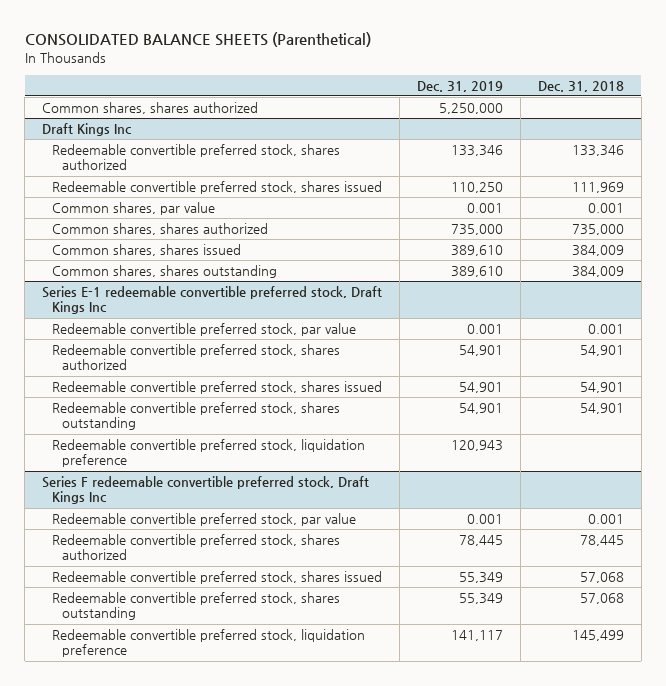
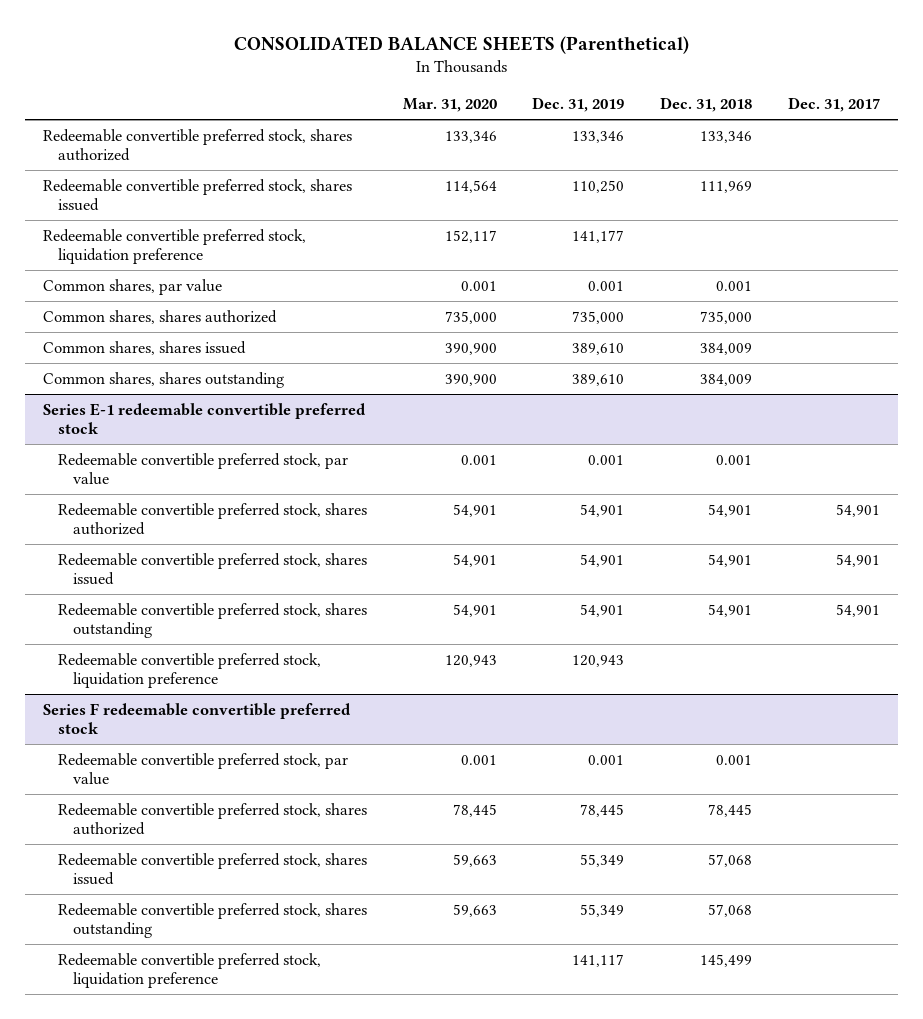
- | Dec. 31, 2019 | Dec. 31, 2018
+ | Mar. 31, 2020 | Dec. 31, 2019 | Dec. 31, 2018 | Dec. 31, 2017
- Common shares, shares authorized | 5,250,000 |
- Draft Kings Inc
+ Redeemable convertible preferred stock, liquidation preference | 152,117 | 141,177 | |
- Series E-1 redeemable convertible preferred stock, Draft Kings Inc
+ Series E-1 redeemable convertible preferred stock
- Series F redeemable convertible preferred stock, Draft Kings Inc
+ Series F redeemable convertible preferred stock

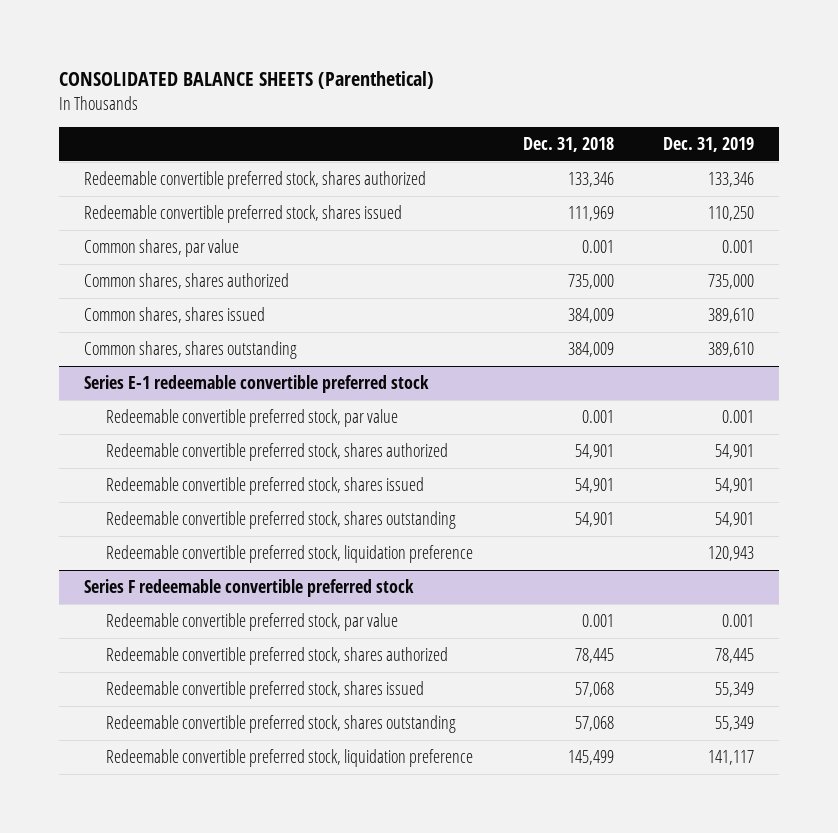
- | Mar. 31, 2020 | Dec. 31, 2019 | Dec. 31, 2018 | Dec. 31, 2017
+ | Dec. 31, 2018 | Dec. 31, 2019
- Redeemable convertible preferred stock, liquidation preference | 152,117 | 141,177 | |

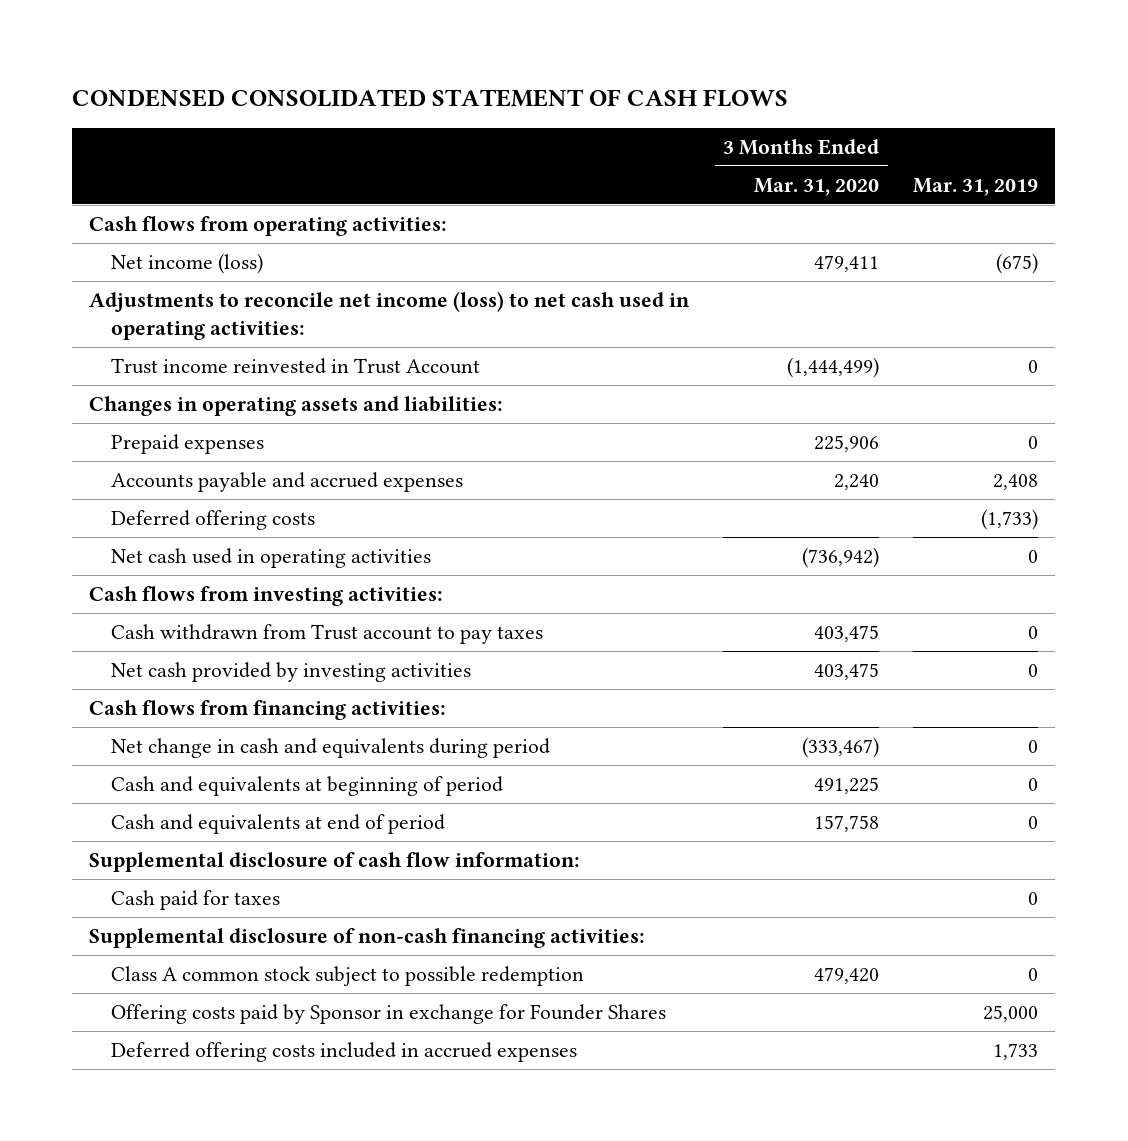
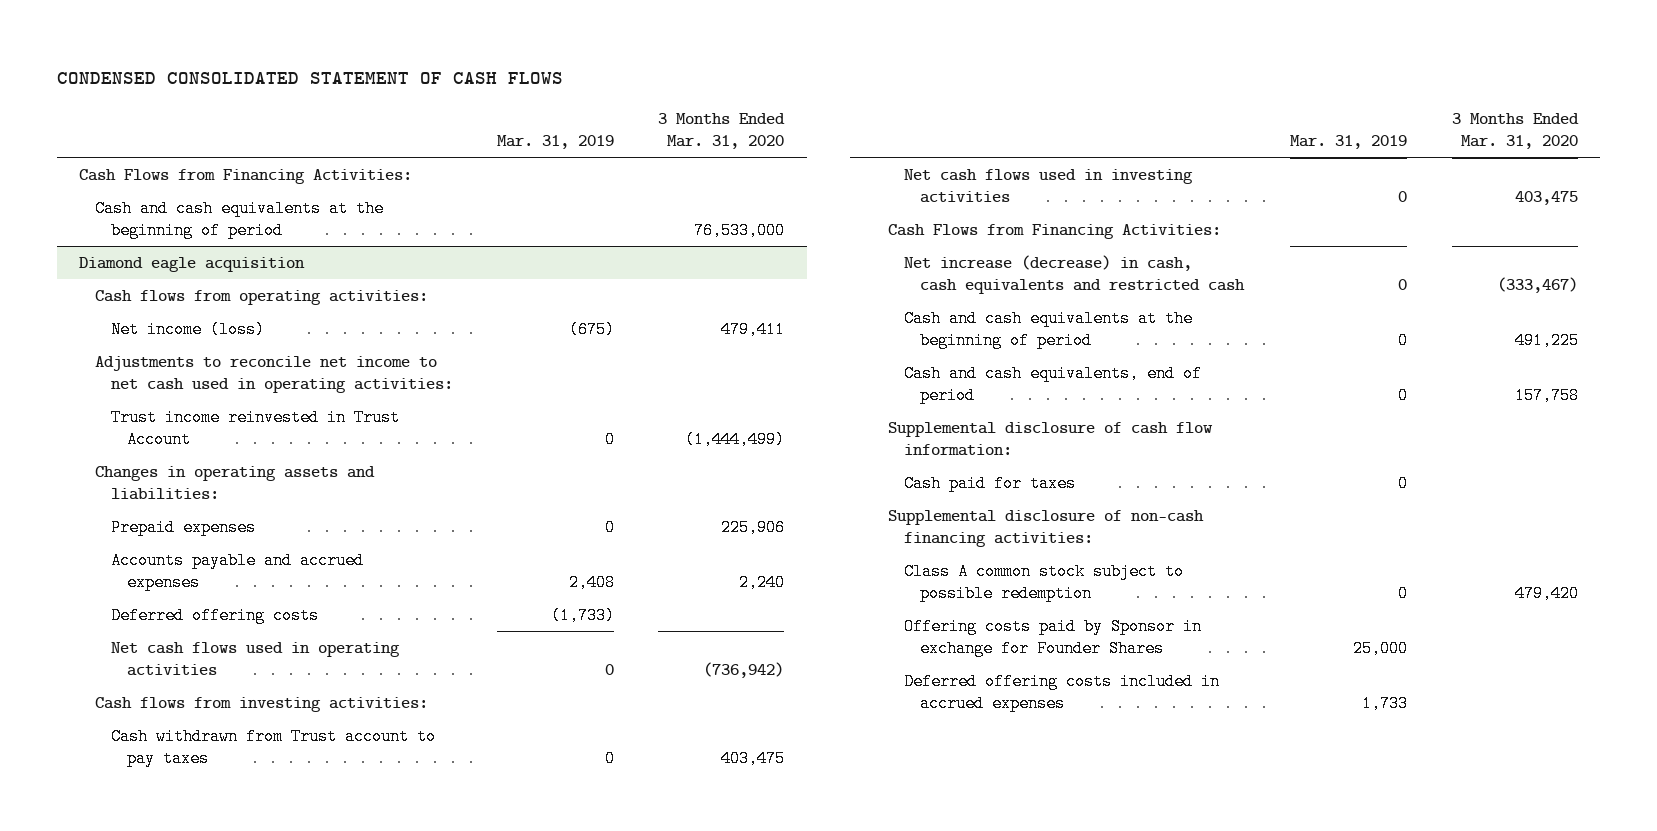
- | 3 Months Ended Mar. 31, 2020 | Mar. 31, 2019
+ | Mar. 31, 2019 | 3 Months Ended Mar. 31, 2020
+ Cash Flows from Financing Activities:
+ Cash and cash equivalents at the beginning of period | | 76,533,000
+ Diamond eagle acquisition
- Adjustments to reconcile net income (loss) to net cash used in operating activities:
+ Adjustments to reconcile net income to net cash used in operating activities:
- Net cash used in operating activities | (736,942) | 0
+ Net cash flows used in operating activities | 0 | (736,942)
- Net cash provided by investing activities | 403,475 | 0
- Cash flows from financing activities:
- Net change in cash and equivalents during period | (333,467) | 0
- Cash and equivalents at beginning of period | 491,225 | 0
- Cash and equivalents at end of period | 157,758 | 0
+ Net cash flows used in investing activities | 0 | 403,475
+ Cash Flows from Financing Activities:
+ Net increase (decrease) in cash, cash equivalents and restricted cash | 0 | (333,467)
+ Cash and cash equivalents at the beginning of period | 0 | 491,225
+ Cash and cash equivalents, end of period | 0 | 157,758

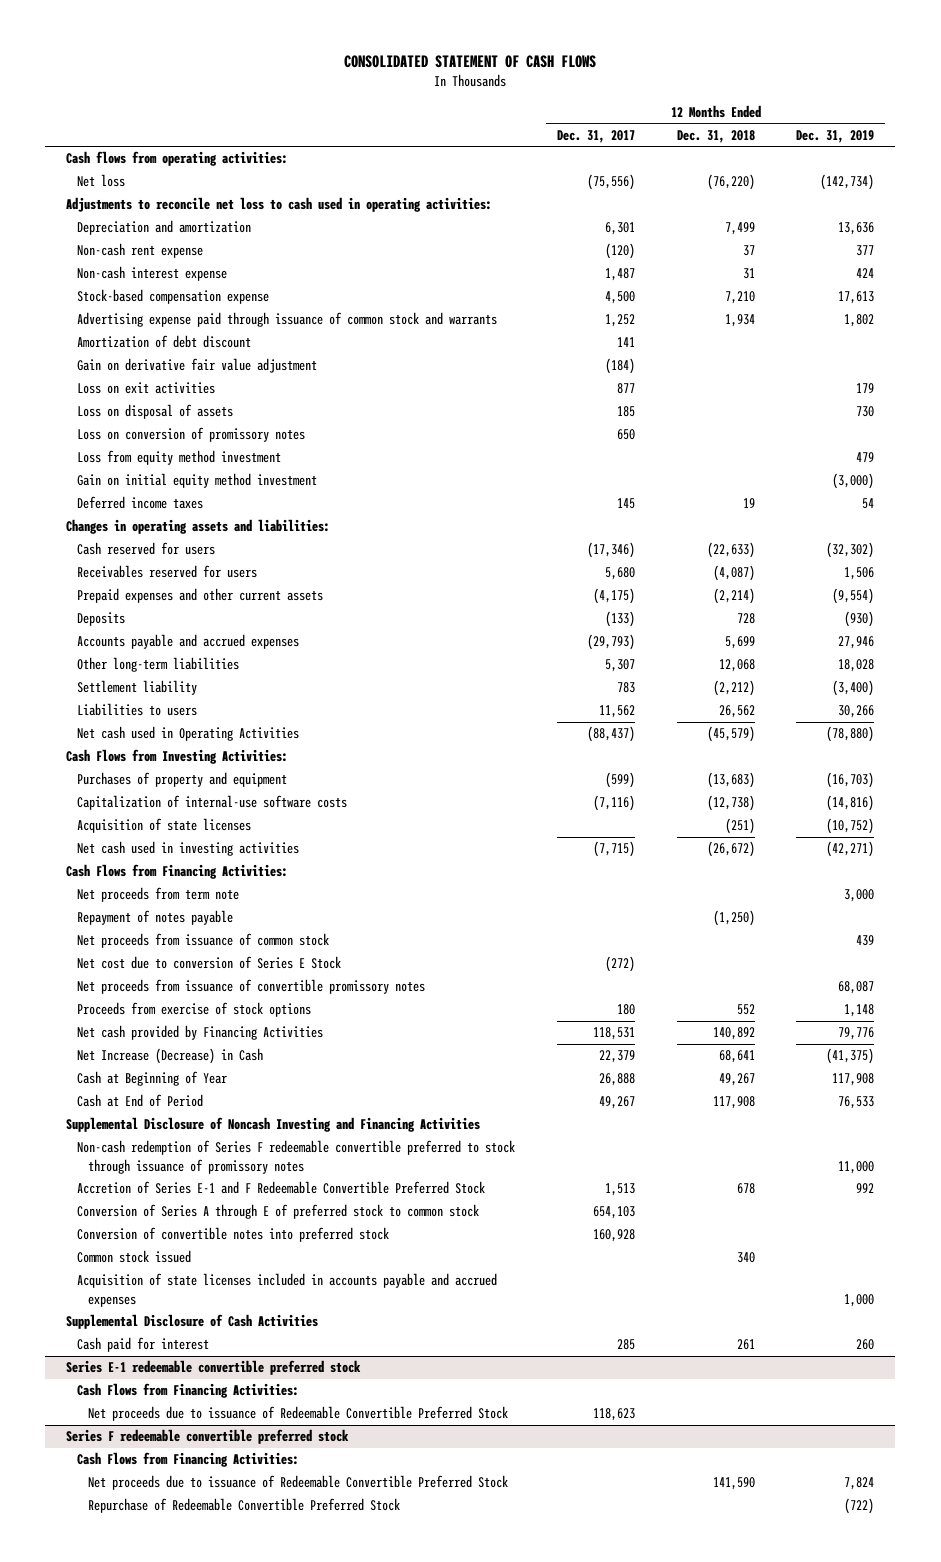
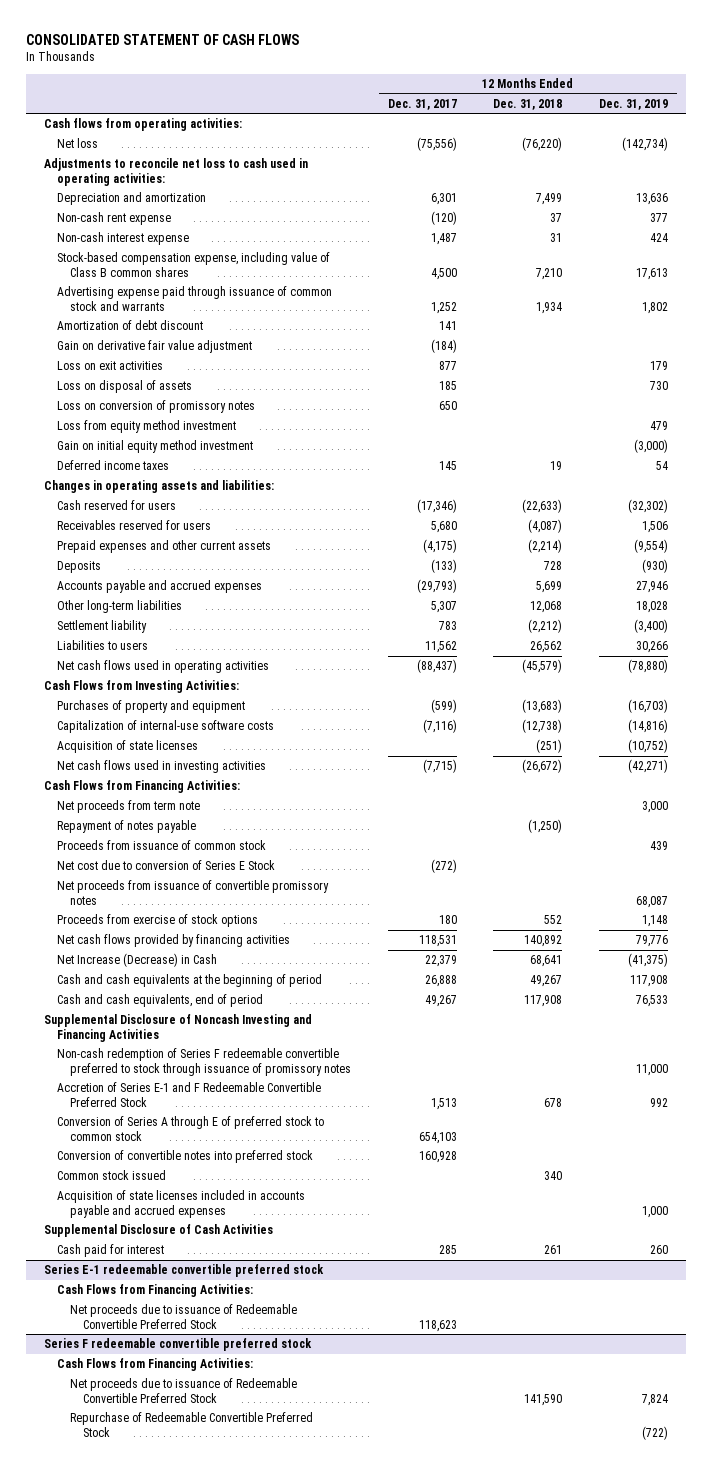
- Stock-based compensation expense | 4,500 | 7,210 | 17,613
+ Stock-based compensation expense, including value of Class B common shares | 4,500 | 7,210 | 17,613
- Net cash used in Operating Activities | (88,437) | (45,579) | (78,880)
+ Net cash flows used in operating activities | (88,437) | (45,579) | (78,880)
- Net cash used in investing activities | (7,715) | (26,672) | (42,271)
+ Net cash flows used in investing activities | (7,715) | (26,672) | (42,271)
- Net proceeds from issuance of common stock | | | 439
+ Proceeds from issuance of common stock | | | 439
- Net cash provided by Financing Activities | 118,531 | 140,892 | 79,776
+ Net cash flows provided by financing activities | 118,531 | 140,892 | 79,776
- Cash at Beginning of Year | 26,888 | 49,267 | 117,908
- Cash at End of Period | 49,267 | 117,908 | 76,533
+ Cash and cash equivalents at the beginning of period | 26,888 | 49,267 | 117,908
+ Cash and cash equivalents, end of period | 49,267 | 117,908 | 76,533

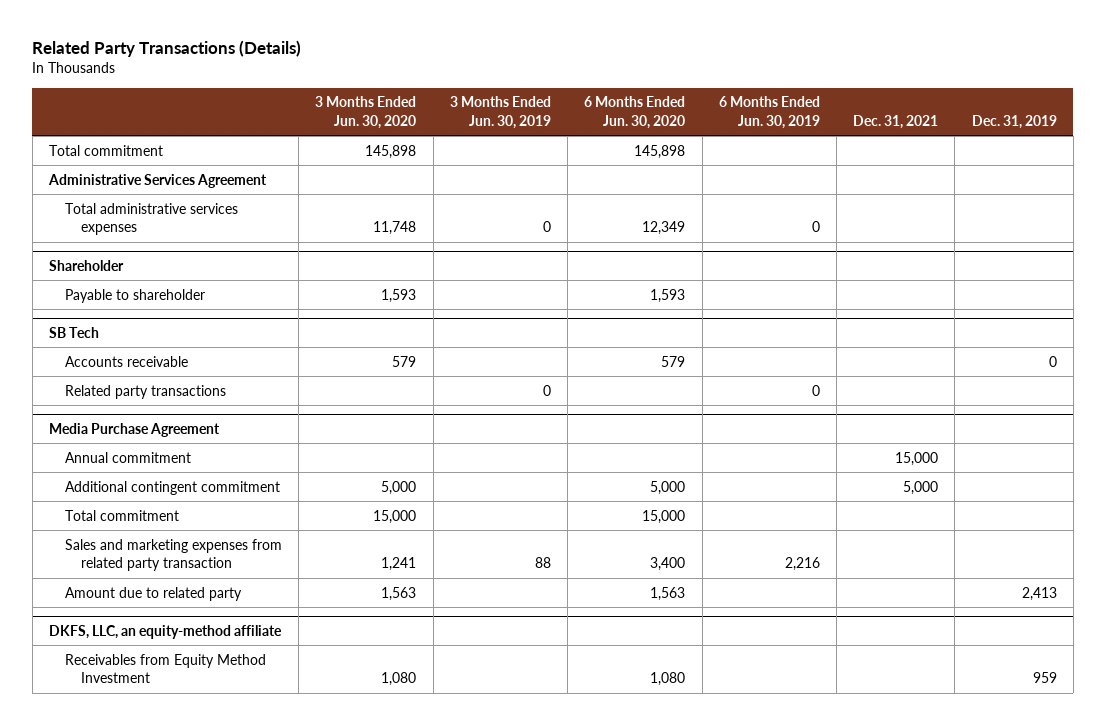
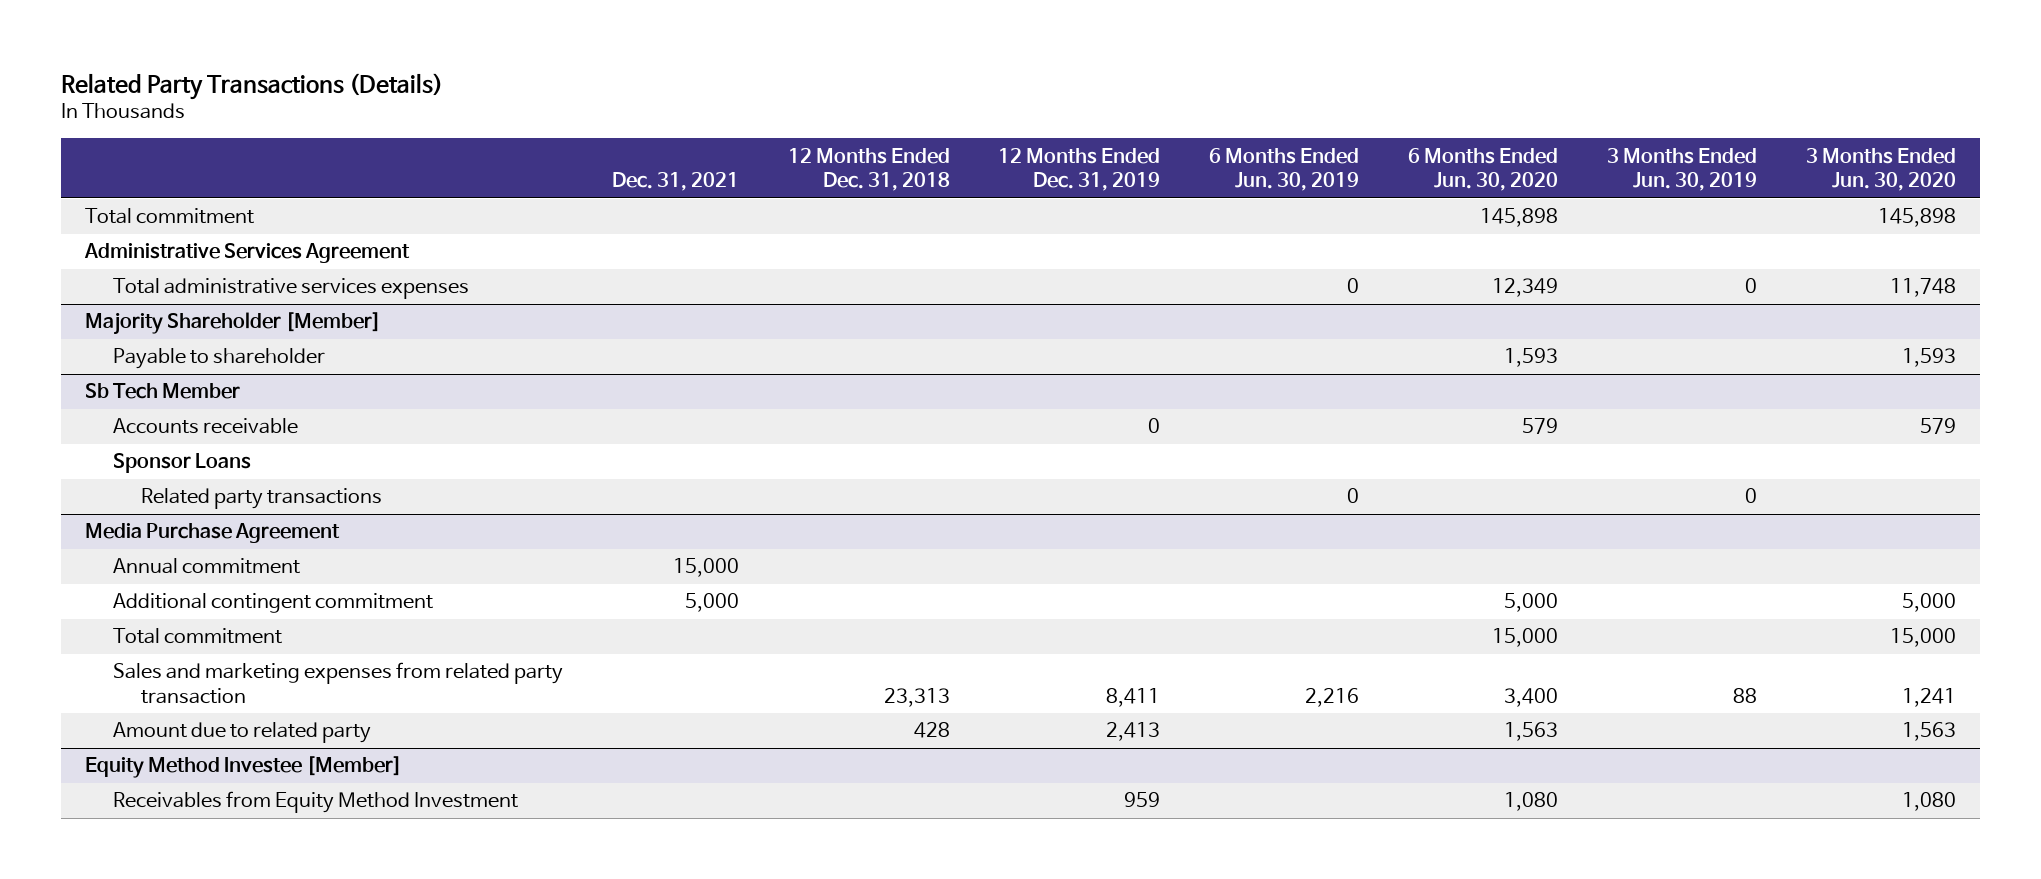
- | 3 Months Ended Jun. 30, 2020 | 3 Months Ended Jun. 30, 2019 | 6 Months Ended Jun. 30, 2020 | 6 Months Ended Jun. 30, 2019 | Dec. 31, 2021 | Dec. 31, 2019
+ | Dec. 31, 2021 | 12 Months Ended Dec. 31, 2018 | 12 Months Ended Dec. 31, 2019 | 6 Months Ended Jun. 30, 2019 | 6 Months Ended Jun. 30, 2020 | 3 Months Ended Jun. 30, 2019 | 3 Months Ended Jun. 30, 2020
- Shareholder
+ Majority Shareholder [Member]
- SB Tech
+ Sb Tech Member
+ Sponsor Loans
- DKFS, LLC, an equity-method affiliate
+ Equity Method Investee [Member]

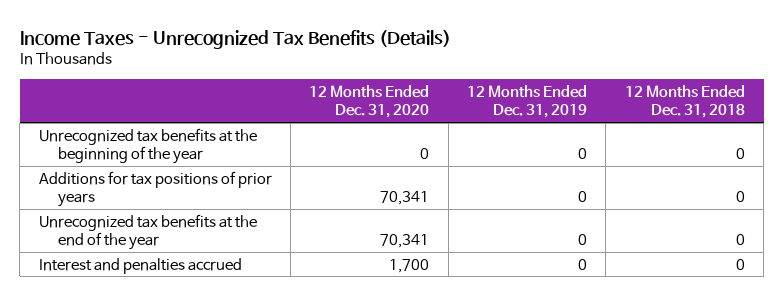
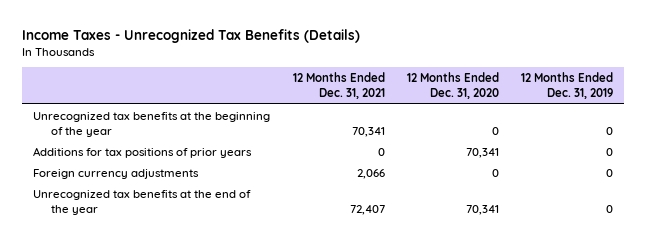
- | 12 Months Ended Dec. 31, 2020 | 12 Months Ended Dec. 31, 2019 | 12 Months Ended Dec. 31, 2018
+ | 12 Months Ended Dec. 31, 2021 | 12 Months Ended Dec. 31, 2020 | 12 Months Ended Dec. 31, 2019
+ Foreign currency adjustments | 2,066 | 0 | 0
- Interest and penalties accrued | 1,700 | 0 | 0

